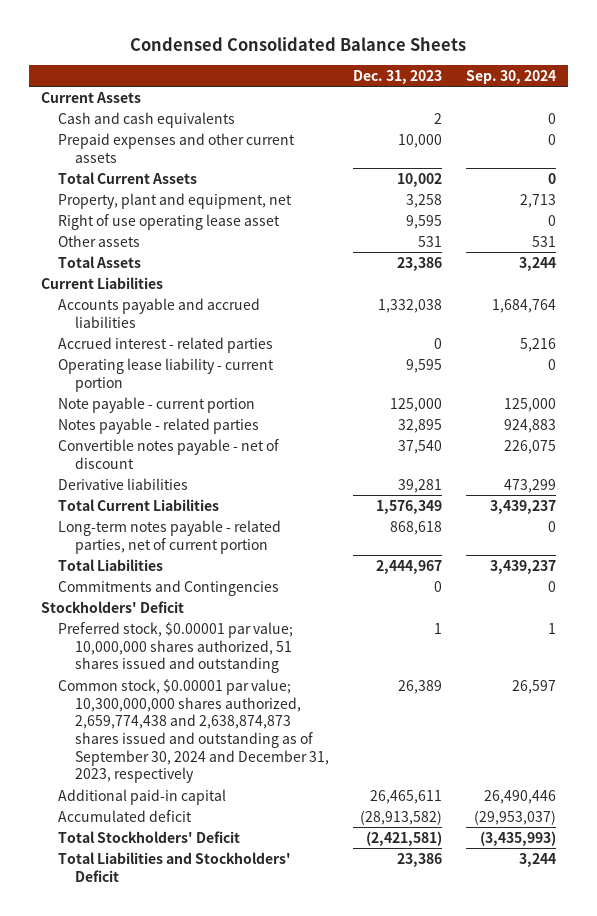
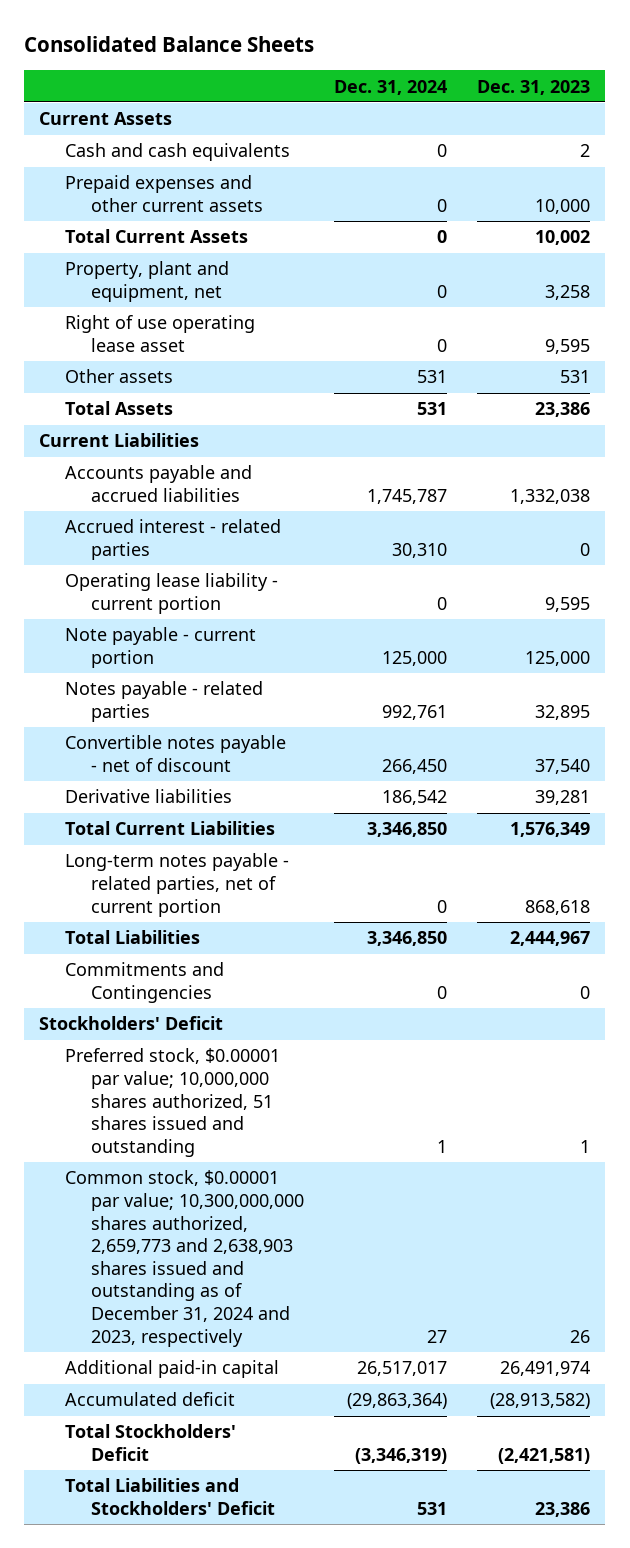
- Condensed Consolidated Balance Sheets
+ Consolidated Balance Sheets
- | Dec. 31, 2023 | Sep. 30, 2024
+ | Dec. 31, 2024 | Dec. 31, 2023
- Common stock, $0.00001 par value; 10,300,000,000 shares authorized, 2,659,774,438 and 2,638,874,873 shares issued and outstanding as of September 30, 2024 and December 31, 2023, respectively | 26,389 | 26,597
- Additional paid-in capital | 26,465,611 | 26,490,446
+ Common stock, $0.00001 par value; 10,300,000,000 shares authorized, 2,659,773 and 2,638,903 shares issued and outstanding as of December 31, 2024 and 2023, respectively | 27 | 26
+ Additional paid-in capital | 26,517,017 | 26,491,974

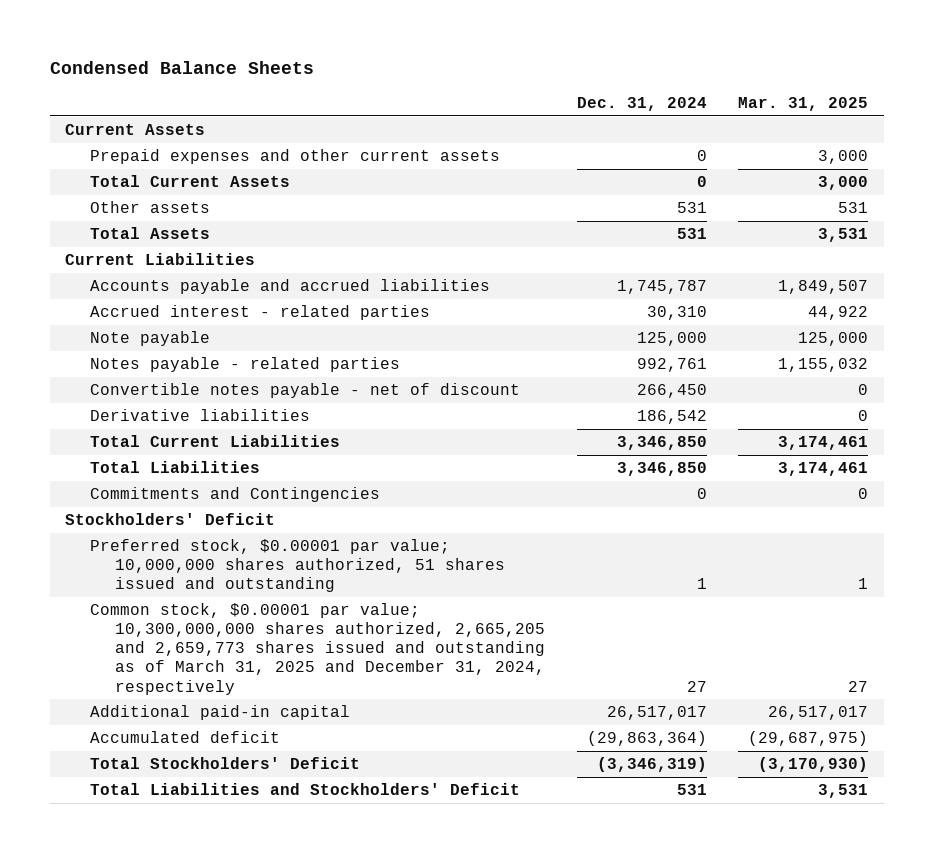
- Consolidated Balance Sheets
+ Condensed Balance Sheets
- | Dec. 31, 2024 | Dec. 31, 2023
+ | Dec. 31, 2024 | Mar. 31, 2025
- Cash and cash equivalents | 0 | 2
- Property, plant and equipment, net | 0 | 3,258
- Right of use operating lease asset | 0 | 9,595
- Operating lease liability - current portion | 0 | 9,595
- Note payable - current portion | 125,000 | 125,000
+ Note payable | 125,000 | 125,000
- Long-term notes payable - related parties, net of current portion | 0 | 868,618
- Common stock, $0.00001 par value; 10,300,000,000 shares authorized, 2,659,773 and 2,638,903 shares issued and outstanding as of December 31, 2024 and 2023, respectively | 27 | 26
+ Common stock, $0.00001 par value; 10,300,000,000 shares authorized, 2,665,205 and 2,659,773 shares issued and outstanding as of March 31, 2025 and December 31, 2024, respectively | 27 | 27

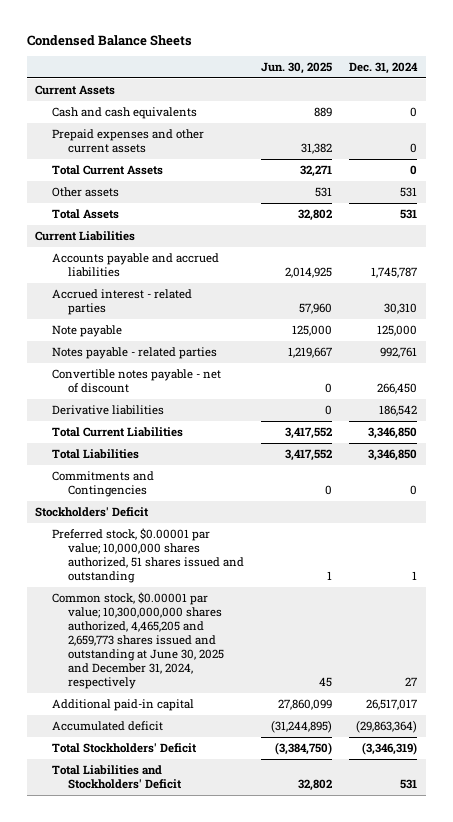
- | Dec. 31, 2024 | Mar. 31, 2025
+ | Jun. 30, 2025 | Dec. 31, 2024
+ Cash and cash equivalents | 889 | 0
- Common stock, $0.00001 par value; 10,300,000,000 shares authorized, 2,665,205 and 2,659,773 shares issued and outstanding as of March 31, 2025 and December 31, 2024, respectively | 27 | 27
+ Common stock, $0.00001 par value; 10,300,000,000 shares authorized, 4,465,205 and 2,659,773 shares issued and outstanding at June 30, 2025 and December 31, 2024, respectively | 45 | 27

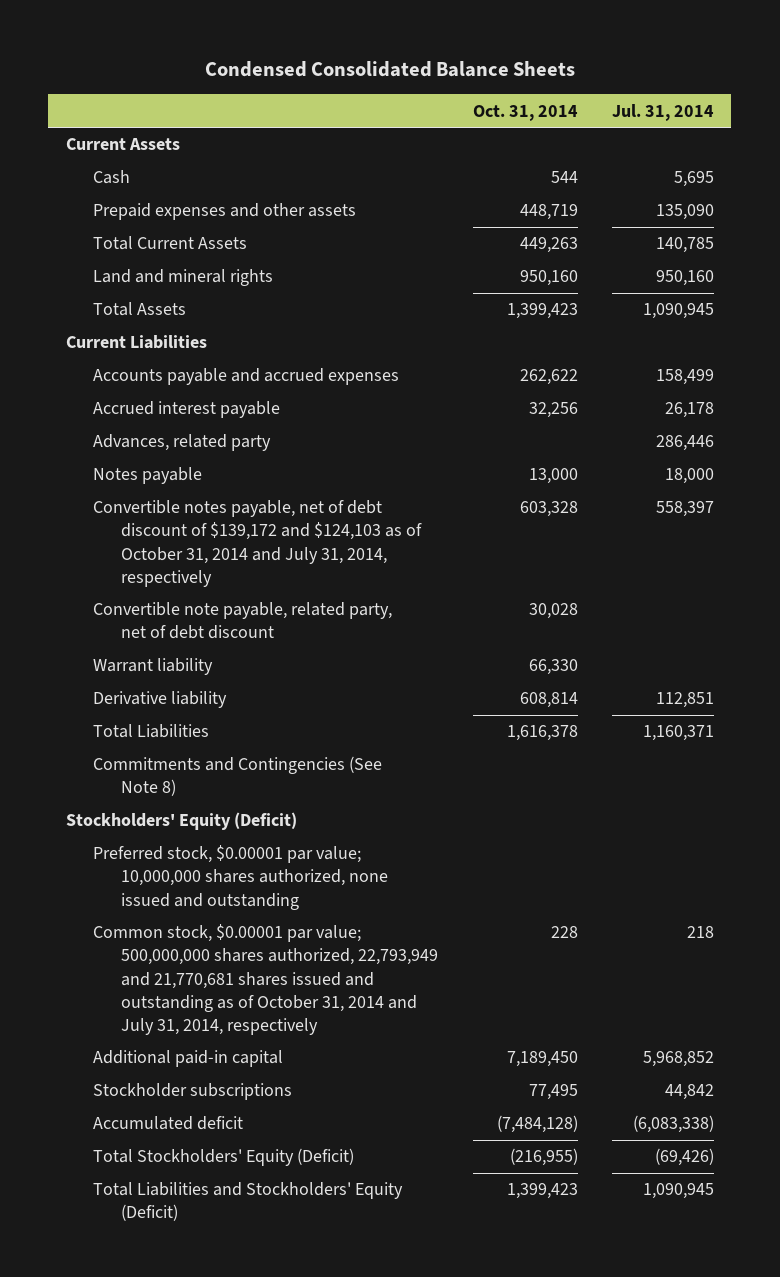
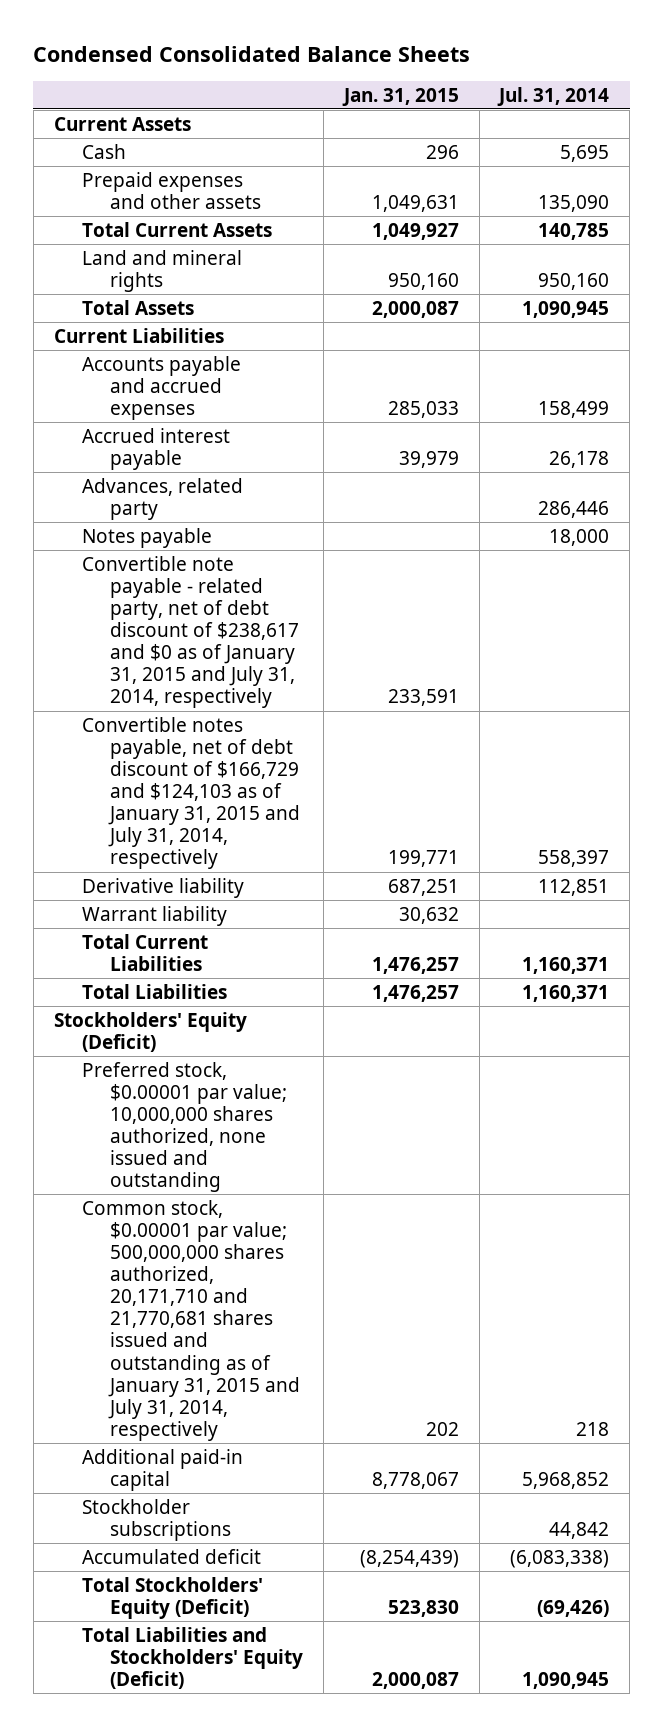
- | Oct. 31, 2014 | Jul. 31, 2014
+ | Jan. 31, 2015 | Jul. 31, 2014
- Convertible notes payable, net of debt discount of $139,172 and $124,103 as of October 31, 2014 and July 31, 2014, respectively | 603,328 | 558,397
- Convertible note payable, related party, net of debt discount | 30,028 |
+ Convertible note payable - related party, net of debt discount of $238,617 and $0 as of January 31, 2015 and July 31, 2014, respectively | 233,591 |
+ Convertible notes payable, net of debt discount of $166,729 and $124,103 as of January 31, 2015 and July 31, 2014, respectively | 199,771 | 558,397
moved down: Warrant liability | 30,632 |
+ Total Current Liabilities | 1,476,257 | 1,160,371
- Commitments and Contingencies (See Note 8)
- Common stock, $0.00001 par value; 500,000,000 shares authorized, 22,793,949 and 21,770,681 shares issued and outstanding as of October 31, 2014 and July 31, 2014, respectively | 228 | 218
+ Common stock, $0.00001 par value; 500,000,000 shares authorized, 20,171,710 and 21,770,681 shares issued and outstanding as of January 31, 2015 and July 31, 2014, respectively | 202 | 218

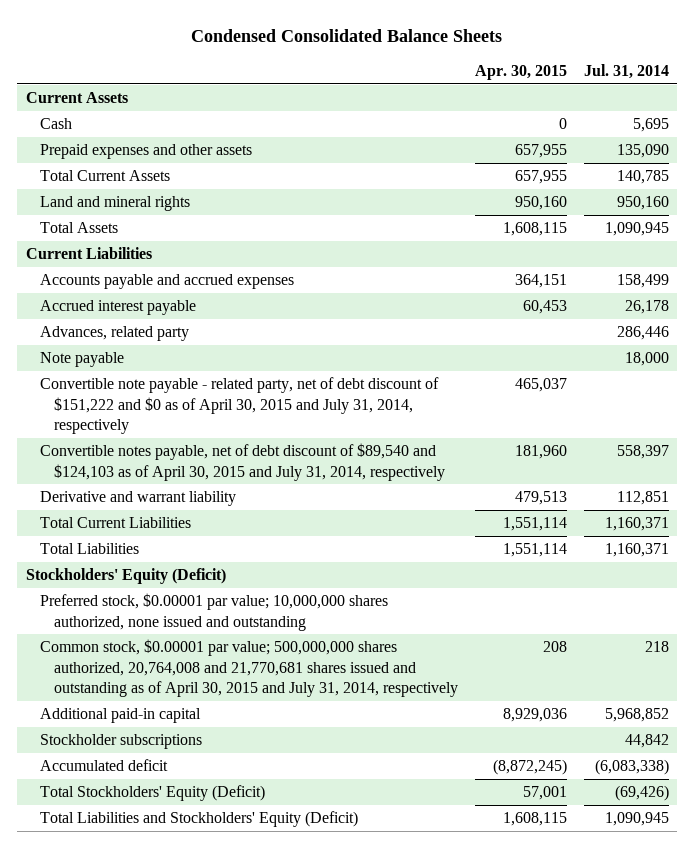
- | Jan. 31, 2015 | Jul. 31, 2014
+ | Apr. 30, 2015 | Jul. 31, 2014
- Notes payable | | 18,000
- Convertible note payable - related party, net of debt discount of $238,617 and $0 as of January 31, 2015 and July 31, 2014, respectively | 233,591 |
- Convertible notes payable, net of debt discount of $166,729 and $124,103 as of January 31, 2015 and July 31, 2014, respectively | 199,771 | 558,397
- Derivative liability | 687,251 | 112,851
- Warrant liability | 30,632 |
+ Note payable | | 18,000
+ Convertible note payable - related party, net of debt discount of $151,222 and $0 as of April 30, 2015 and July 31, 2014, respectively | 465,037 |
+ Convertible notes payable, net of debt discount of $89,540 and $124,103 as of April 30, 2015 and July 31, 2014, respectively | 181,960 | 558,397
+ Derivative and warrant liability | 479,513 | 112,851
- Common stock, $0.00001 par value; 500,000,000 shares authorized, 20,171,710 and 21,770,681 shares issued and outstanding as of January 31, 2015 and July 31, 2014, respectively | 202 | 218
+ Common stock, $0.00001 par value; 500,000,000 shares authorized, 20,764,008 and 21,770,681 shares issued and outstanding as of April 30, 2015 and July 31, 2014, respectively | 208 | 218

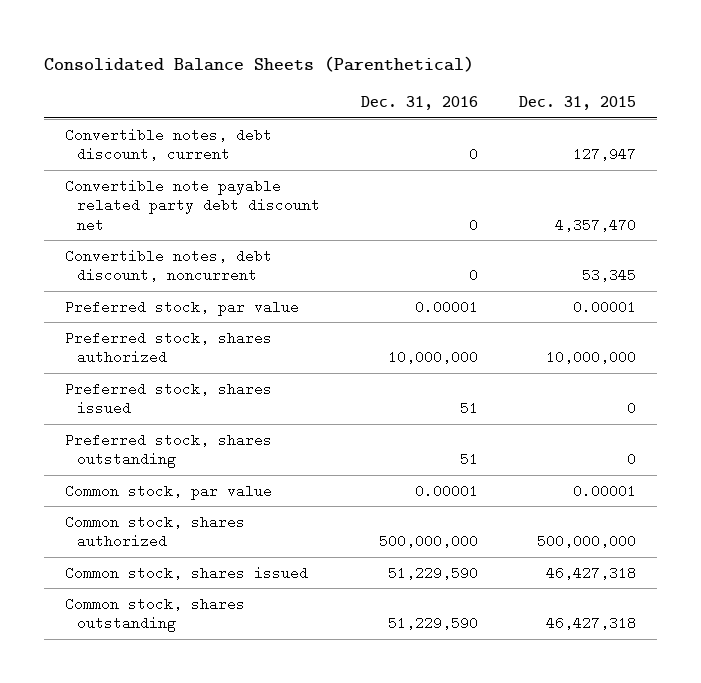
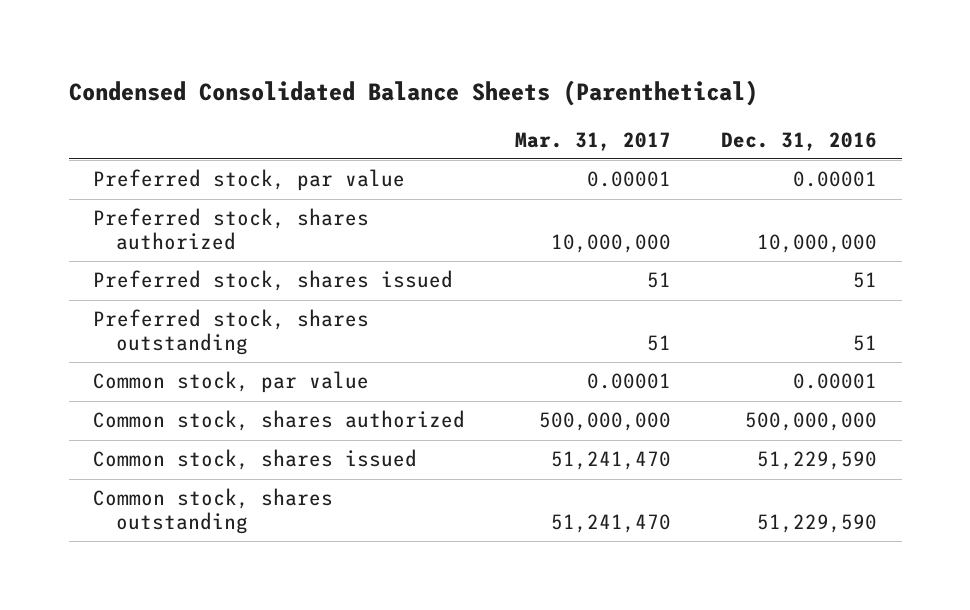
- Consolidated Balance Sheets (Parenthetical)
+ Condensed Consolidated Balance Sheets (Parenthetical)
- | Dec. 31, 2016 | Dec. 31, 2015
+ | Mar. 31, 2017 | Dec. 31, 2016
- Convertible notes, debt discount, current | 0 | 127,947
- Convertible note payable related party debt discount net | 0 | 4,357,470
- Convertible notes, debt discount, noncurrent | 0 | 53,345

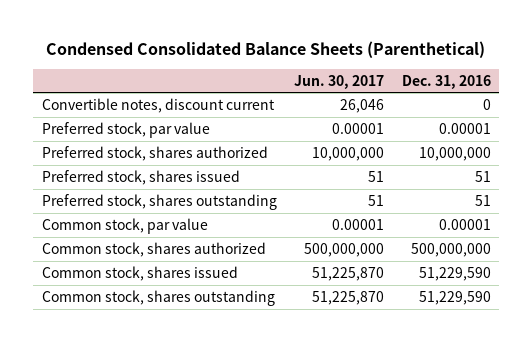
- | Mar. 31, 2017 | Dec. 31, 2016
+ | Jun. 30, 2017 | Dec. 31, 2016
+ Convertible notes, discount current | 26,046 | 0

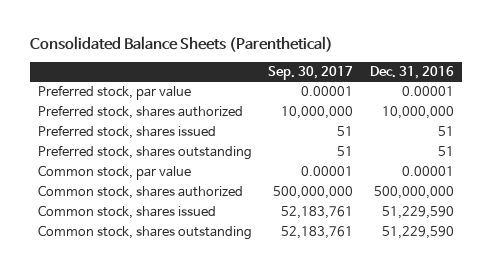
- Condensed Consolidated Balance Sheets (Parenthetical)
+ Consolidated Balance Sheets (Parenthetical)
- | Jun. 30, 2017 | Dec. 31, 2016
+ | Sep. 30, 2017 | Dec. 31, 2016
- Convertible notes, discount current | 26,046 | 0

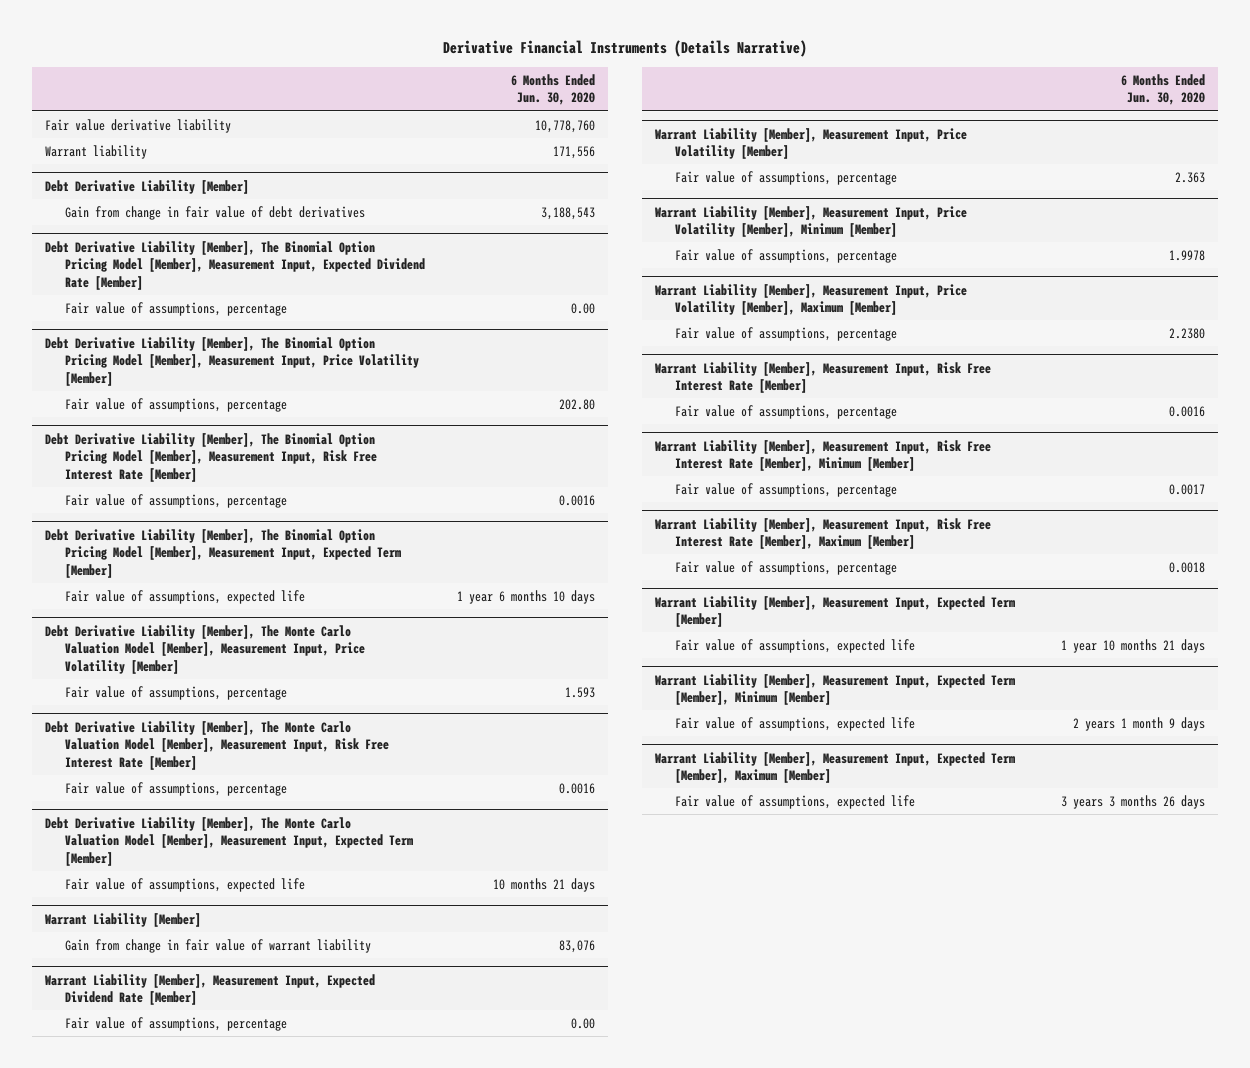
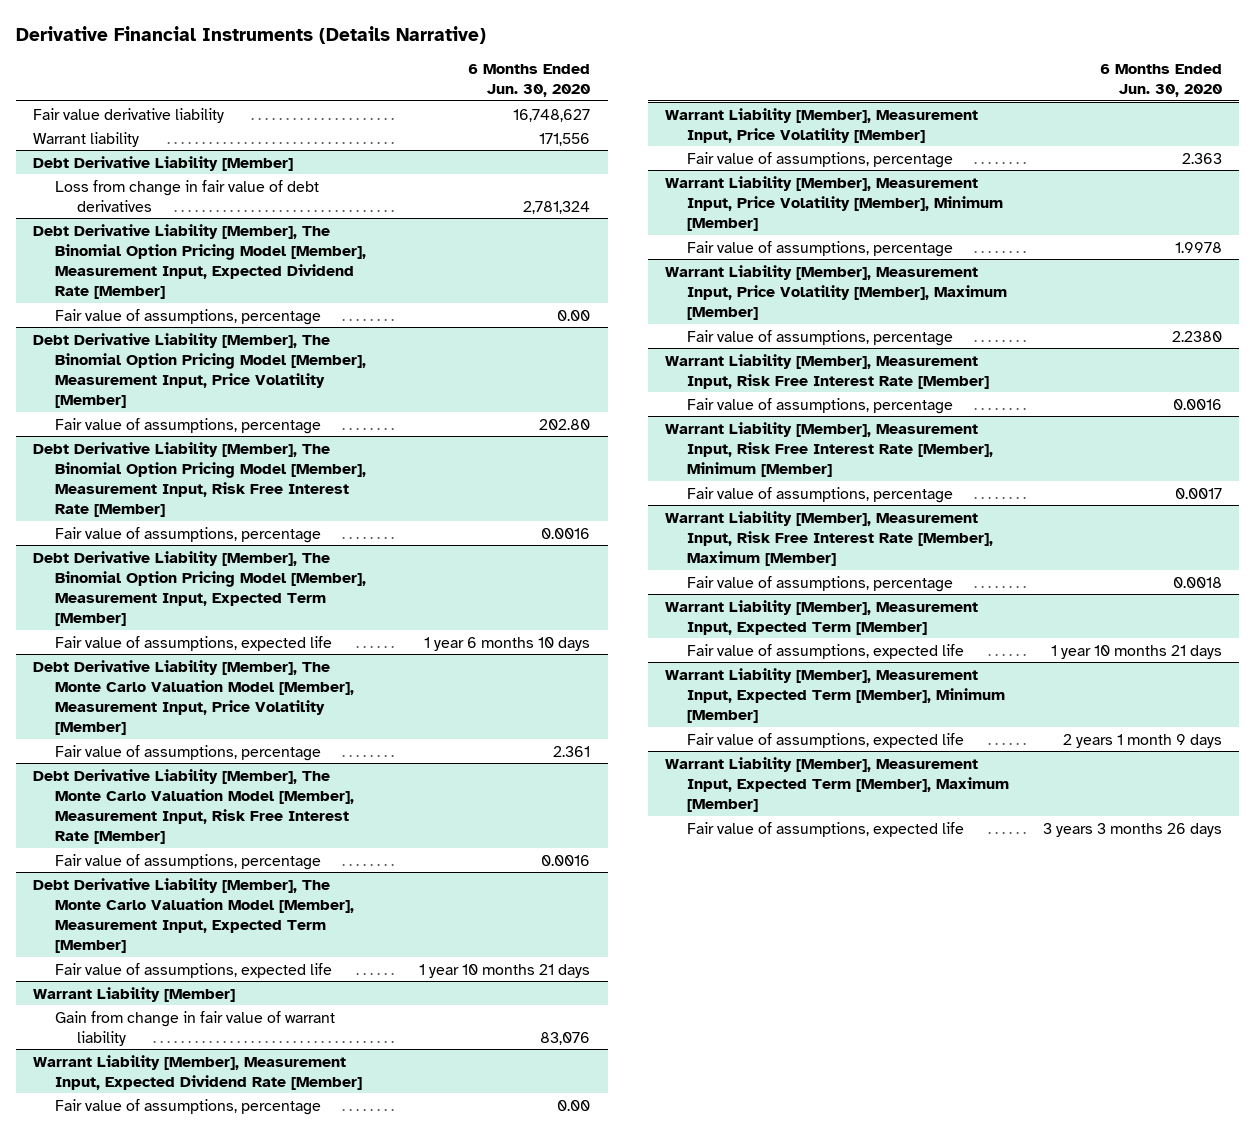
- Fair value derivative liability | 10,778,760
+ Fair value derivative liability | 16,748,627
@ Debt Derivative Liability [Member]
- Gain from change in fair value of debt derivatives | 3,188,543
+ Loss from change in fair value of debt derivatives | 2,781,324
@ Debt Derivative Liability [Member], The Monte Carlo Valuation Model [Member], Measurement Input, Price Volatility [Member]
- Fair value of assumptions, percentage | 1.593
+ Fair value of assumptions, percentage | 2.361
@ Debt Derivative Liability [Member], The Monte Carlo Valuation Model [Member], Measurement Input, Expected Term [Member]
- Fair value of assumptions, expected life | 10 months 21 days
+ Fair value of assumptions, expected life | 1 year 10 months 21 days

